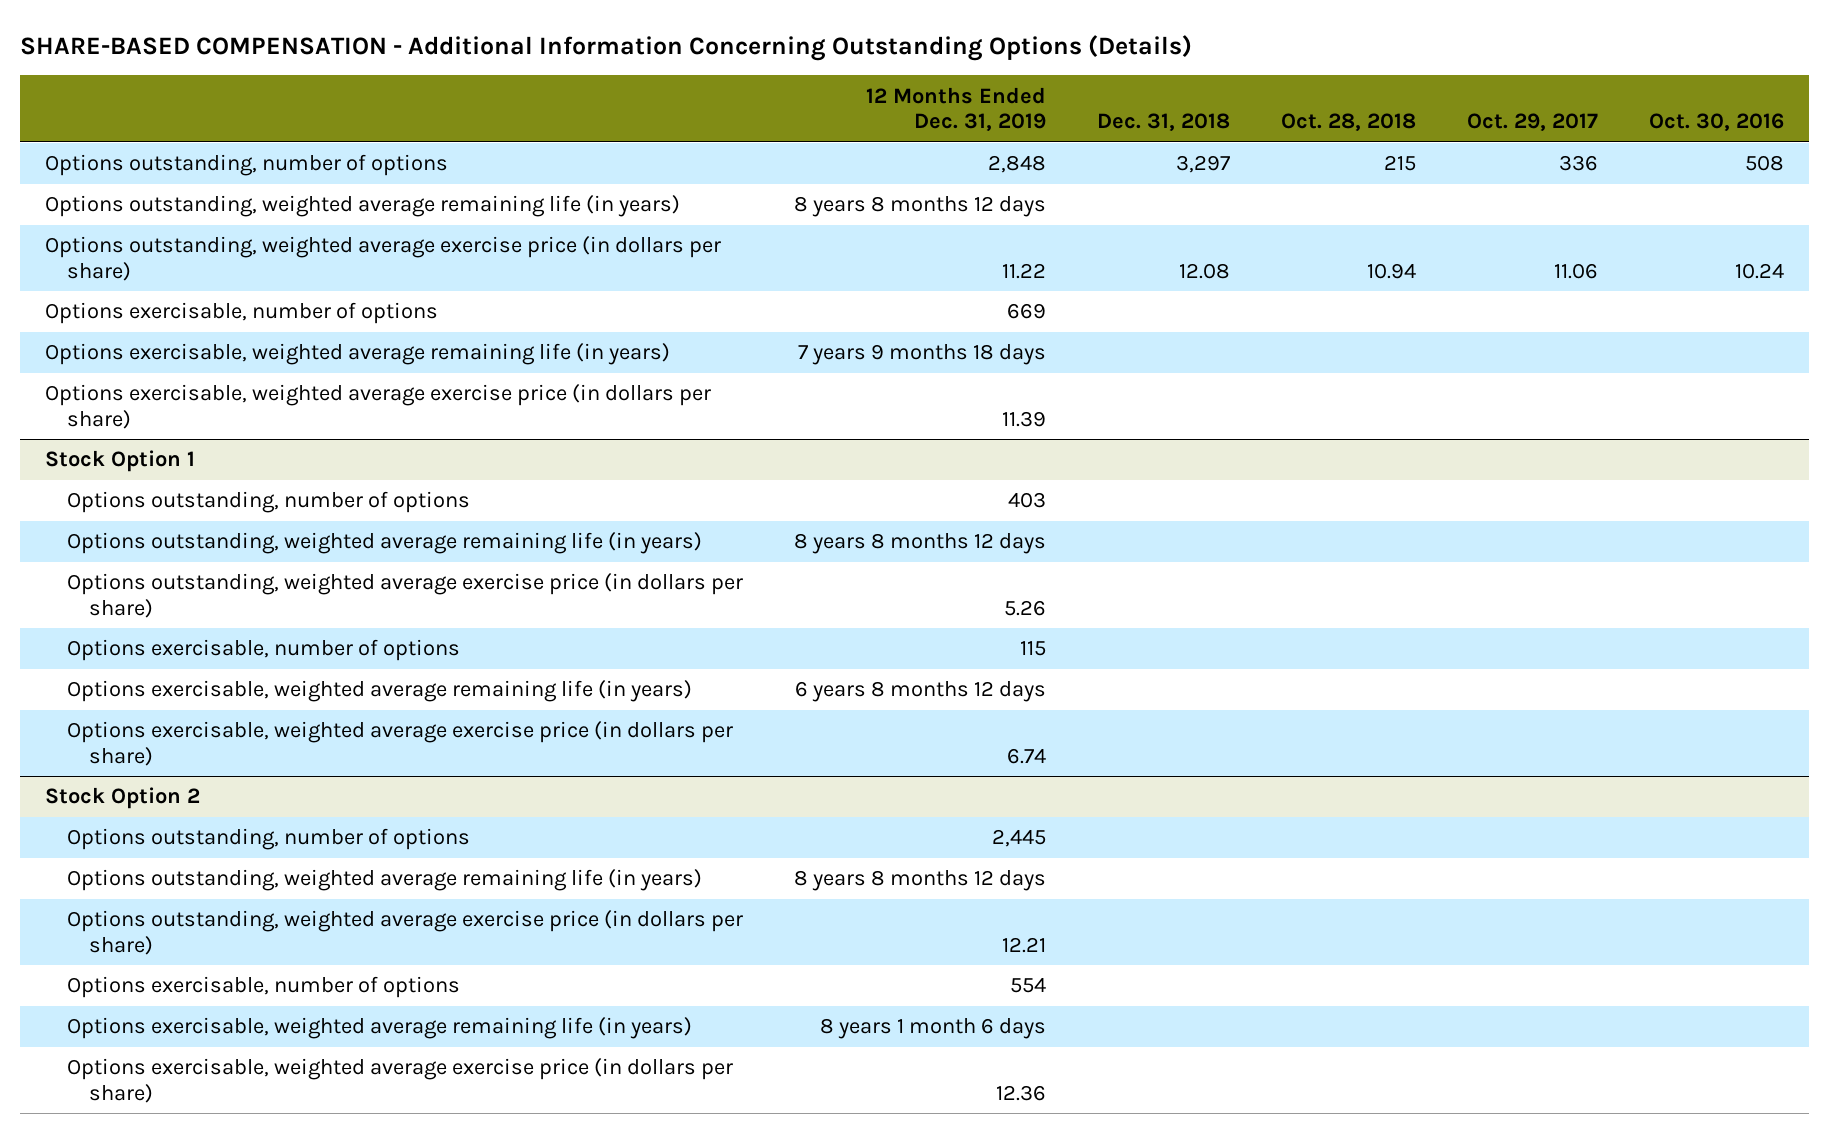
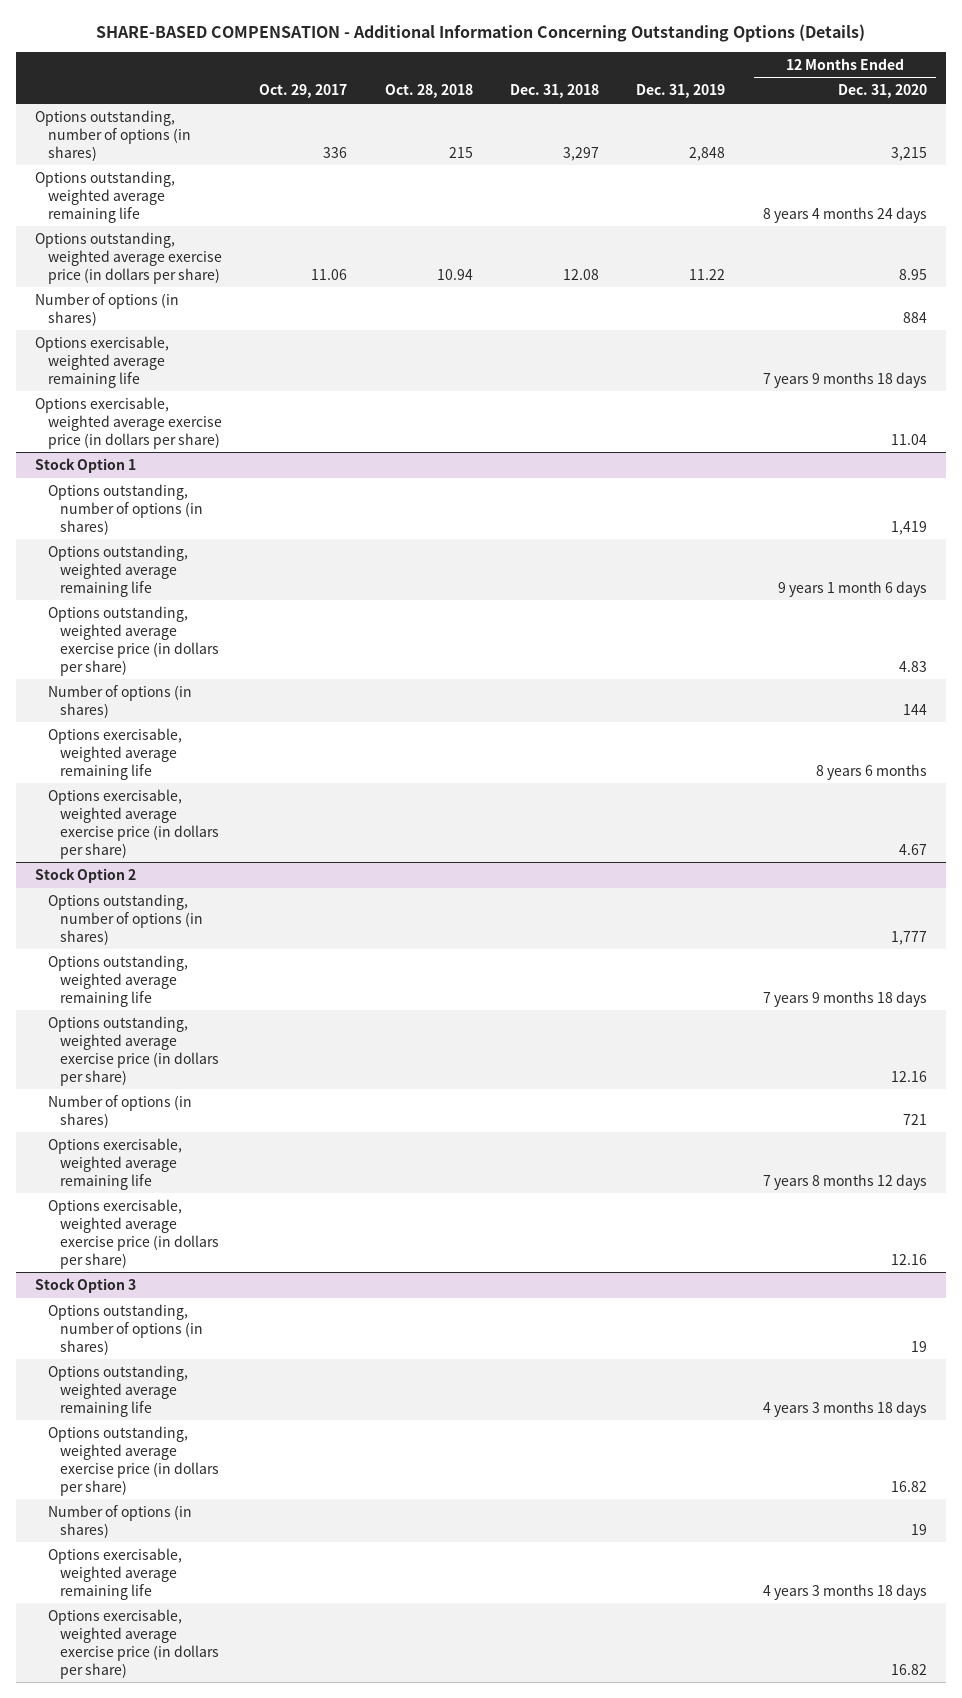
- | 12 Months Ended Dec. 31, 2019 | Dec. 31, 2018 | Oct. 28, 2018 | Oct. 29, 2017 | Oct. 30, 2016
+ | Oct. 29, 2017 | Oct. 28, 2018 | Dec. 31, 2018 | Dec. 31, 2019 | 12 Months Ended Dec. 31, 2020
- Options outstanding, number of options | 2,848 | 3,297 | 215 | 336 | 508
- Options outstanding, weighted average remaining life (in years) | 8 years 8 months 12 days | | | |
+ Options outstanding, number of options (in shares) | 336 | 215 | 3,297 | 2,848 | 3,215
+ Options outstanding, weighted average remaining life | | | | | 8 years 4 months 24 days
- Options exercisable, number of options | 669 | | | |
- Options exercisable, weighted average remaining life (in years) | 7 years 9 months 18 days | | | |
+ Number of options (in shares) | | | | | 884
+ Options exercisable, weighted average remaining life | | | | | 7 years 9 months 18 days
@ Stock Option 1
- Options outstanding, number of options | 403 | | | |
- Options outstanding, weighted average remaining life (in years) | 8 years 8 months 12 days | | | |
+ Options outstanding, number of options (in shares) | | | | | 1,419
+ Options outstanding, weighted average remaining life | | | | | 9 years 1 month 6 days
- Options exercisable, number of options | 115 | | | |
- Options exercisable, weighted average remaining life (in years) | 6 years 8 months 12 days | | | |
+ Number of options (in shares) | | | | | 144
+ Options exercisable, weighted average remaining life | | | | | 8 years 6 months
@ Stock Option 2
- Options outstanding, number of options | 2,445 | | | |
- Options outstanding, weighted average remaining life (in years) | 8 years 8 months 12 days | | | |
+ Options outstanding, number of options (in shares) | | | | | 1,777
+ Options outstanding, weighted average remaining life | | | | | 7 years 9 months 18 days
- Options exercisable, number of options | 554 | | | |
- Options exercisable, weighted average remaining life (in years) | 8 years 1 month 6 days | | | |
+ Number of options (in shares) | | | | | 721
+ Options exercisable, weighted average remaining life | | | | | 7 years 8 months 12 days
+ Stock Option 3
+ Options outstanding, number of options (in shares) | | | | | 19
+ Options outstanding, weighted average remaining life | | | | | 4 years 3 months 18 days
+ Options outstanding, weighted average exercise price (in dollars per share) | | | | | 16.82
+ Number of options (in shares) | | | | | 19
+ Options exercisable, weighted average remaining life | | | | | 4 years 3 months 18 days
+ Options exercisable, weighted average exercise price (in dollars per share) | | | | | 16.82

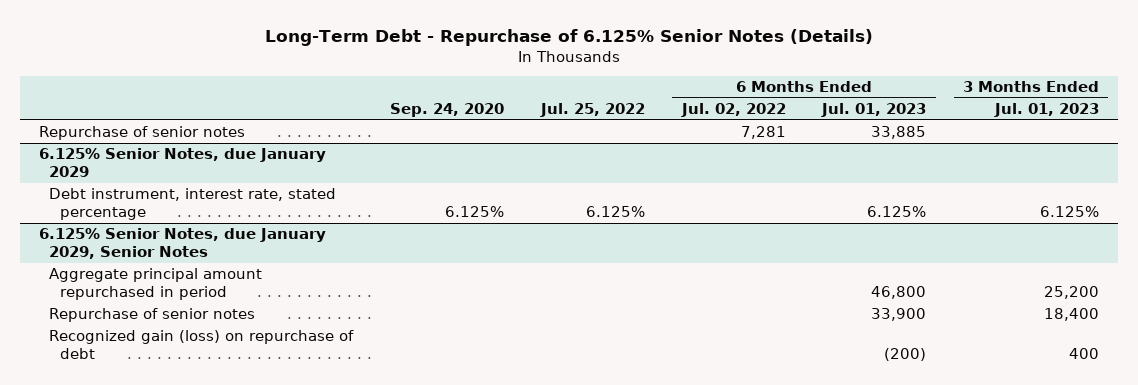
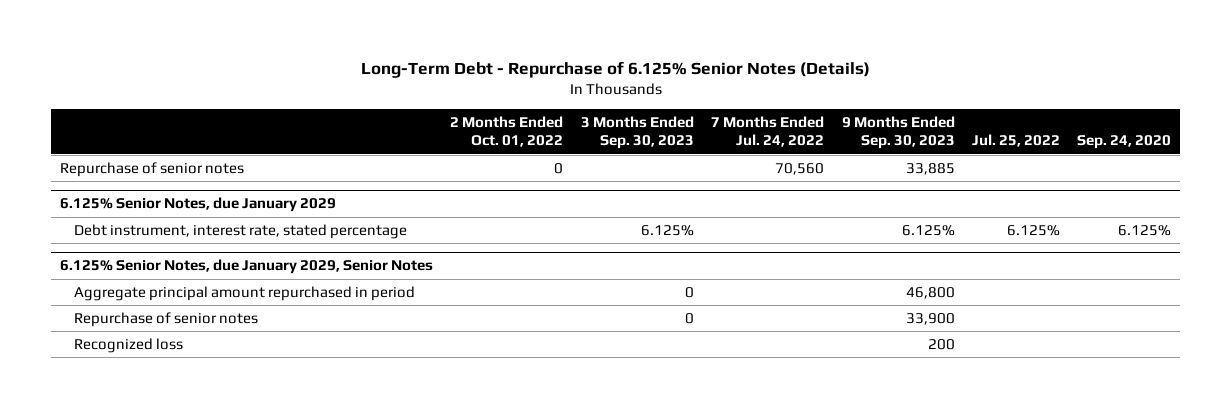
- | Sep. 24, 2020 | Jul. 25, 2022 | 6 Months Ended Jul. 02, 2022 | 6 Months Ended Jul. 01, 2023 | 3 Months Ended Jul. 01, 2023
+ | 2 Months Ended Oct. 01, 2022 | 3 Months Ended Sep. 30, 2023 | 7 Months Ended Jul. 24, 2022 | 9 Months Ended Sep. 30, 2023 | Jul. 25, 2022 | Sep. 24, 2020
@ 6.125% Senior Notes, due January 2029, Senior Notes
- Recognized gain (loss) on repurchase of debt | | | | (200) | 400
+ Recognized loss | | | | 200 | |

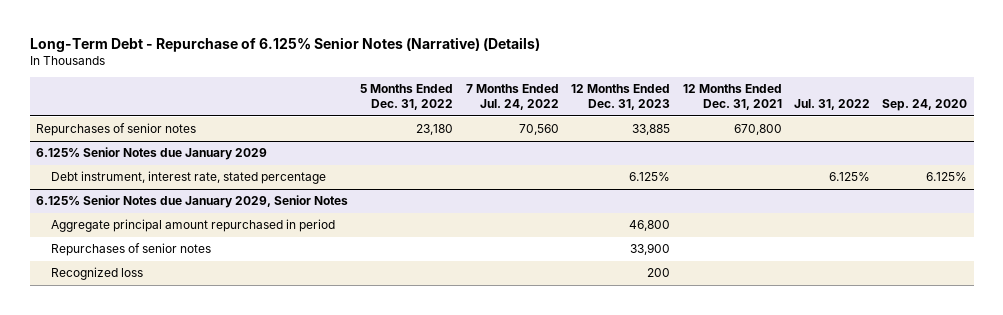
- Long-Term Debt - Repurchase of 6.125% Senior Notes (Details)
+ Long-Term Debt - Repurchase of 6.125% Senior Notes (Narrative) (Details)
- | 2 Months Ended Oct. 01, 2022 | 3 Months Ended Sep. 30, 2023 | 7 Months Ended Jul. 24, 2022 | 9 Months Ended Sep. 30, 2023 | Jul. 25, 2022 | Sep. 24, 2020
+ | 5 Months Ended Dec. 31, 2022 | 7 Months Ended Jul. 24, 2022 | 12 Months Ended Dec. 31, 2023 | 12 Months Ended Dec. 31, 2021 | Jul. 31, 2022 | Sep. 24, 2020
- Repurchase of senior notes | 0 | | 70,560 | 33,885 | |
- 6.125% Senior Notes, due January 2029
+ Repurchases of senior notes | 23,180 | 70,560 | 33,885 | 670,800 | |
+ 6.125% Senior Notes due January 2029
- 6.125% Senior Notes, due January 2029, Senior Notes
+ 6.125% Senior Notes due January 2029, Senior Notes
- Repurchase of senior notes | | 0 | | 33,900 | |
+ Repurchases of senior notes | | | 33,900 | | |

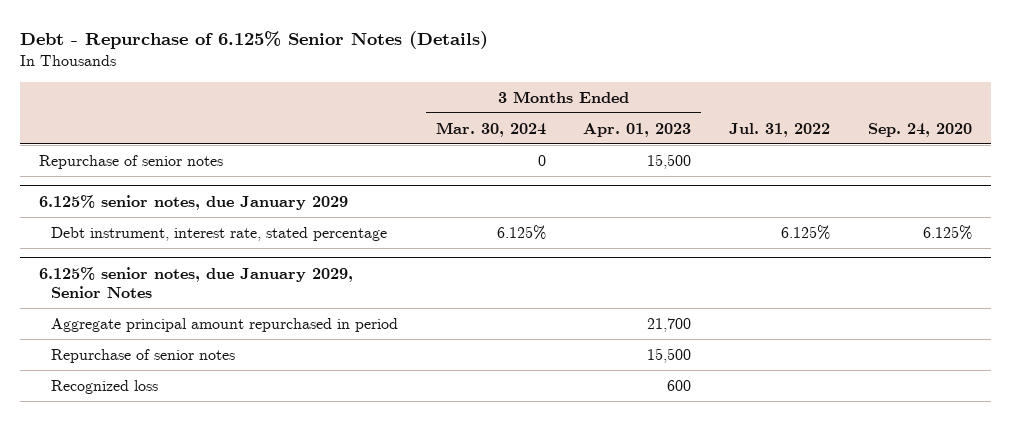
- Long-Term Debt - Repurchase of 6.125% Senior Notes (Narrative) (Details)
+ Debt - Repurchase of 6.125% Senior Notes (Details)
- | 5 Months Ended Dec. 31, 2022 | 7 Months Ended Jul. 24, 2022 | 12 Months Ended Dec. 31, 2023 | 12 Months Ended Dec. 31, 2021 | Jul. 31, 2022 | Sep. 24, 2020
+ | 3 Months Ended Mar. 30, 2024 | 3 Months Ended Apr. 01, 2023 | Jul. 31, 2022 | Sep. 24, 2020
- Repurchases of senior notes | 23,180 | 70,560 | 33,885 | 670,800 | |
- 6.125% Senior Notes due January 2029
+ Repurchase of senior notes | 0 | 15,500 | |
+ 6.125% senior notes, due January 2029
- 6.125% Senior Notes due January 2029, Senior Notes
+ 6.125% senior notes, due January 2029, Senior Notes
- Repurchases of senior notes | | | 33,900 | | |
+ Repurchase of senior notes | | 15,500 | |

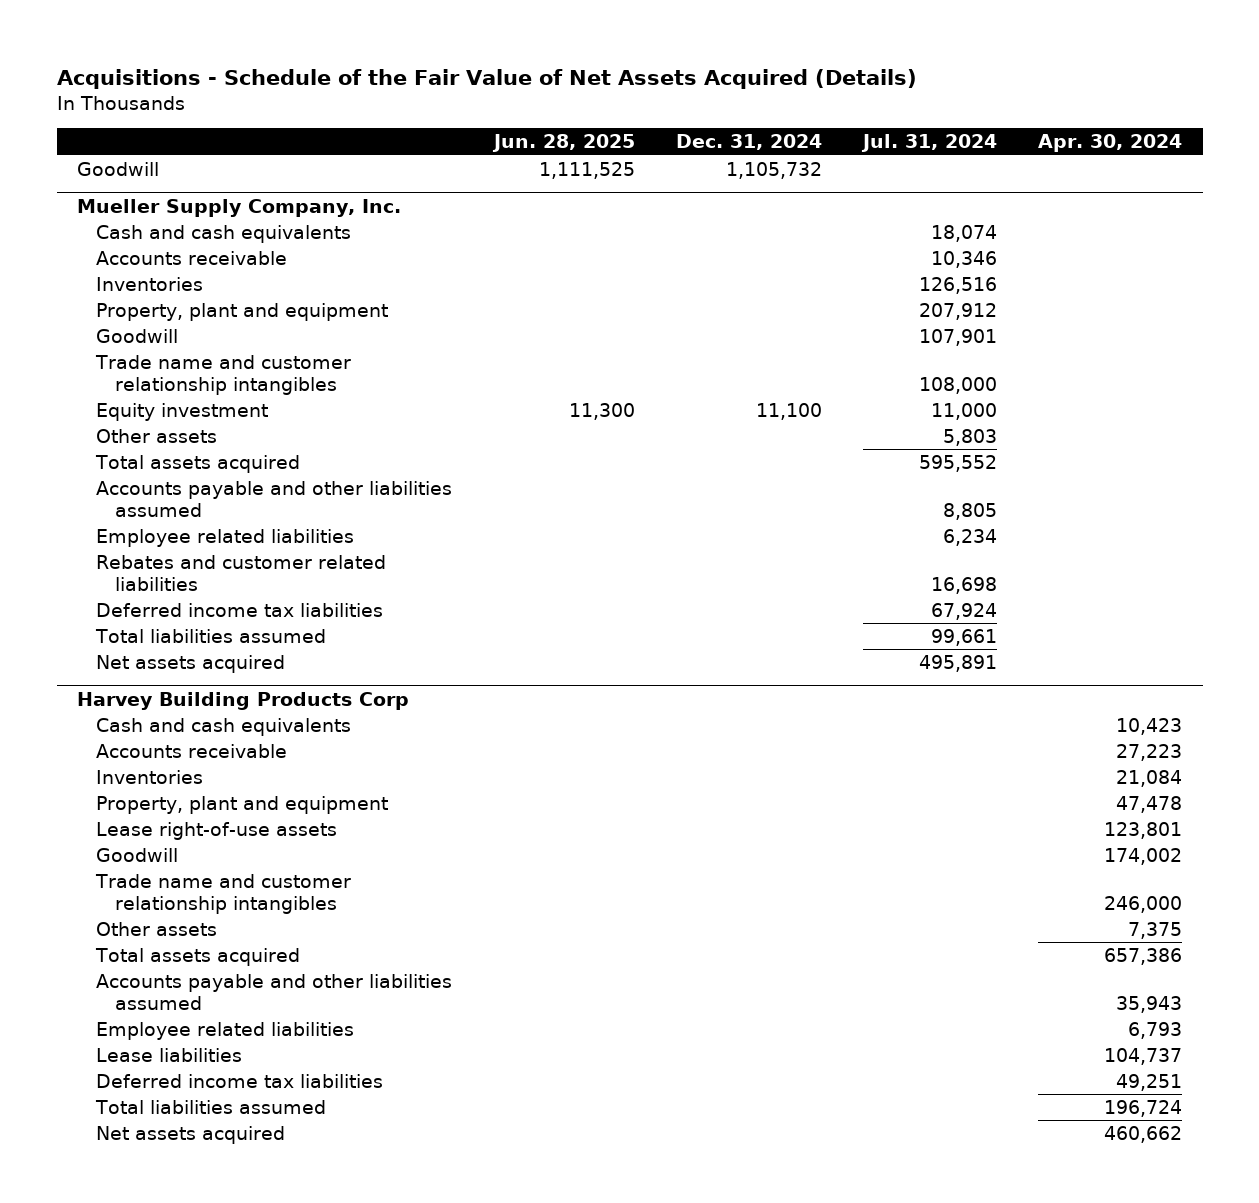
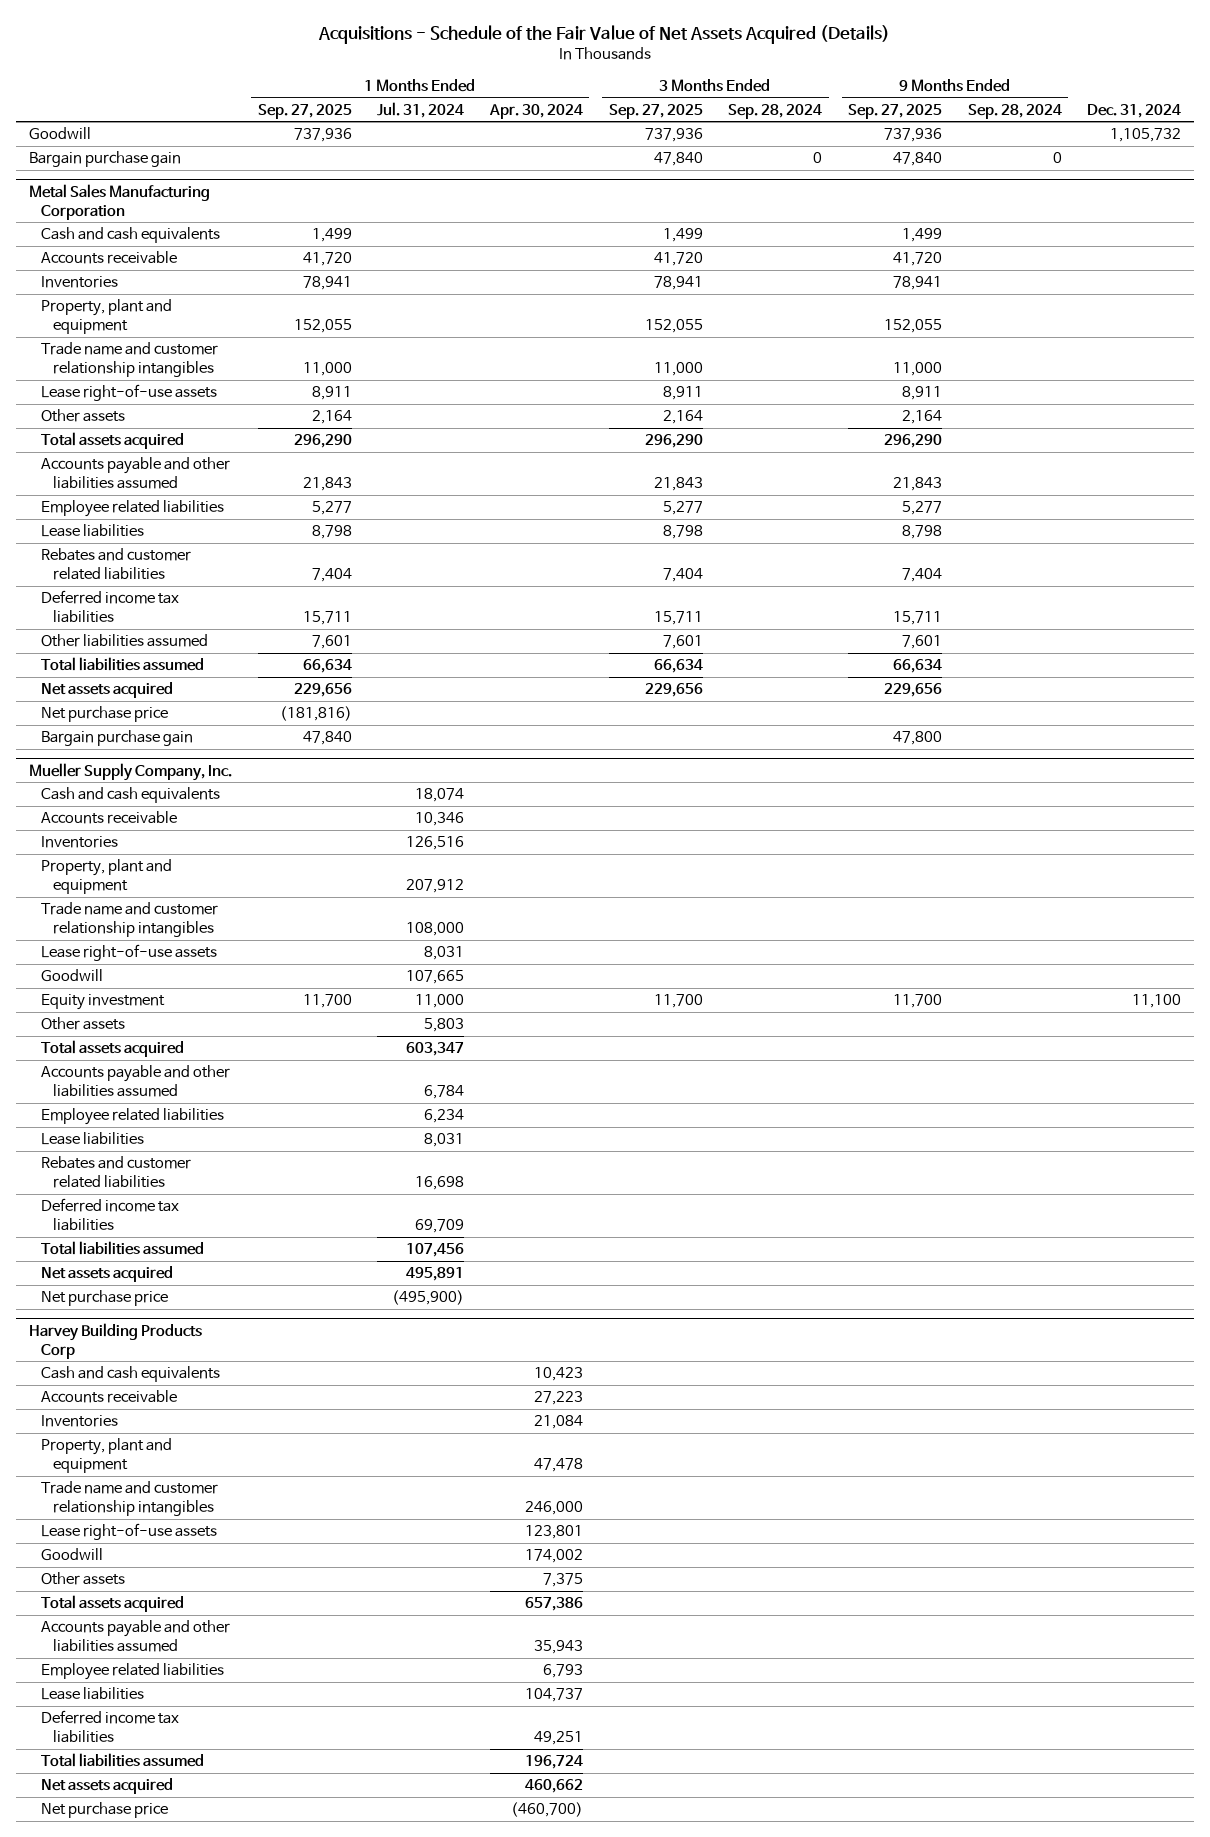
- | Jun. 28, 2025 | Dec. 31, 2024 | Jul. 31, 2024 | Apr. 30, 2024
+ | 1 Months Ended Sep. 27, 2025 | 1 Months Ended Jul. 31, 2024 | 1 Months Ended Apr. 30, 2024 | 3 Months Ended Sep. 27, 2025 | 3 Months Ended Sep. 28, 2024 | 9 Months Ended Sep. 27, 2025 | 9 Months Ended Sep. 28, 2024 | Dec. 31, 2024
+ Bargain purchase gain | | | | 47,840 | 0 | 47,840 | 0 |
+ Metal Sales Manufacturing Corporation
+ Cash and cash equivalents | 1,499 | | | 1,499 | | 1,499 | |
+ Accounts receivable | 41,720 | | | 41,720 | | 41,720 | |
+ Inventories | 78,941 | | | 78,941 | | 78,941 | |
+ Property, plant and equipment | 152,055 | | | 152,055 | | 152,055 | |
+ Trade name and customer relationship intangibles | 11,000 | | | 11,000 | | 11,000 | |
+ Lease right-of-use assets | 8,911 | | | 8,911 | | 8,911 | |
+ Other assets | 2,164 | | | 2,164 | | 2,164 | |
+ Total assets acquired | 296,290 | | | 296,290 | | 296,290 | |
+ Accounts payable and other liabilities assumed | 21,843 | | | 21,843 | | 21,843 | |
+ Employee related liabilities | 5,277 | | | 5,277 | | 5,277 | |
+ Lease liabilities | 8,798 | | | 8,798 | | 8,798 | |
+ Rebates and customer related liabilities | 7,404 | | | 7,404 | | 7,404 | |
+ Deferred income tax liabilities | 15,711 | | | 15,711 | | 15,711 | |
+ Other liabilities assumed | 7,601 | | | 7,601 | | 7,601 | |
+ Total liabilities assumed | 66,634 | | | 66,634 | | 66,634 | |
+ Net assets acquired | 229,656 | | | 229,656 | | 229,656 | |
+ Net purchase price | (181,816) | | | | | | |
+ Bargain purchase gain | 47,840 | | | | | 47,800 | |
@ Mueller Supply Company, Inc.
+ Lease right-of-use assets | | 8,031 | | | | | |
moved down: Goodwill | | 107,665 | | | | | |
+ Lease liabilities | | 8,031 | | | | | |
+ Net purchase price | | (495,900) | | | | | |
@ Harvey Building Products Corp
moved up: Trade name and customer relationship intangibles | | | 246,000 | | | | |
+ Net purchase price | | | (460,700) | | | | |

